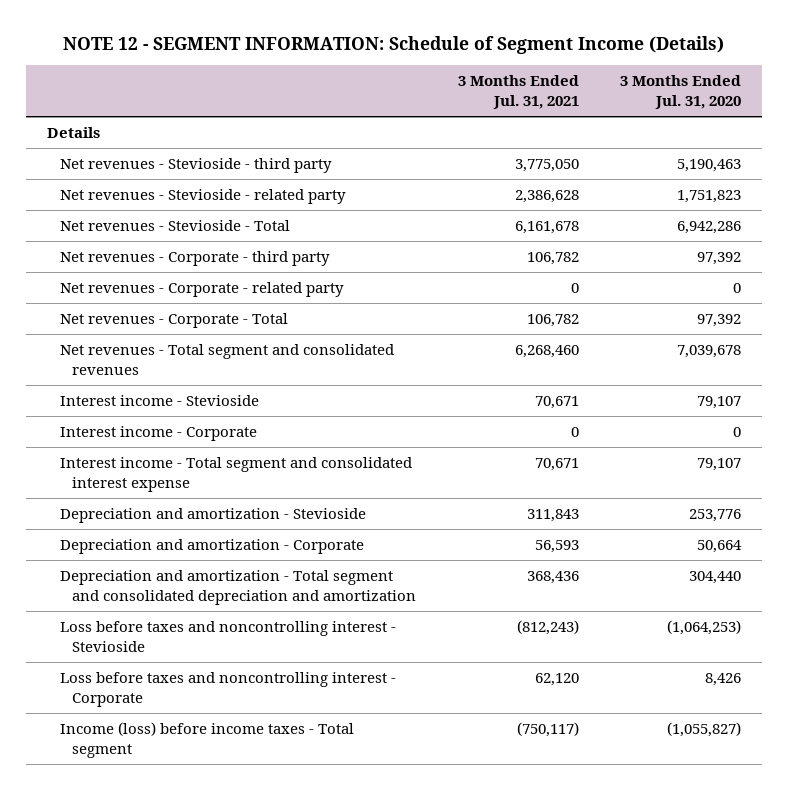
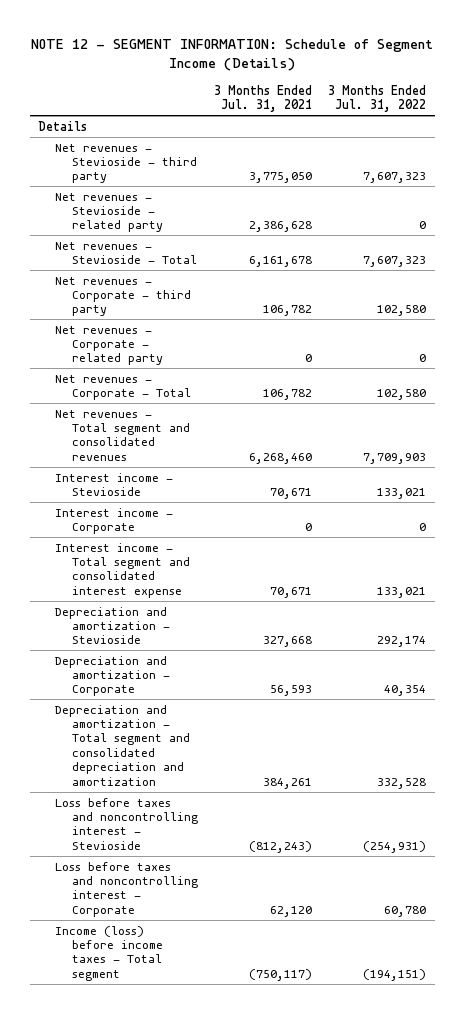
- | 3 Months Ended Jul. 31, 2021 | 3 Months Ended Jul. 31, 2020
+ | 3 Months Ended Jul. 31, 2021 | 3 Months Ended Jul. 31, 2022
- Depreciation and amortization - Stevioside | 311,843 | 253,776
+ Depreciation and amortization - Stevioside | 327,668 | 292,174
- Depreciation and amortization - Total segment and consolidated depreciation and amortization | 368,436 | 304,440
+ Depreciation and amortization - Total segment and consolidated depreciation and amortization | 384,261 | 332,528

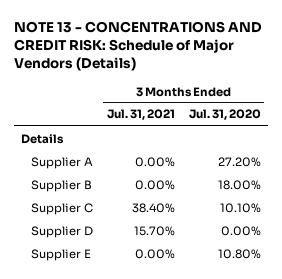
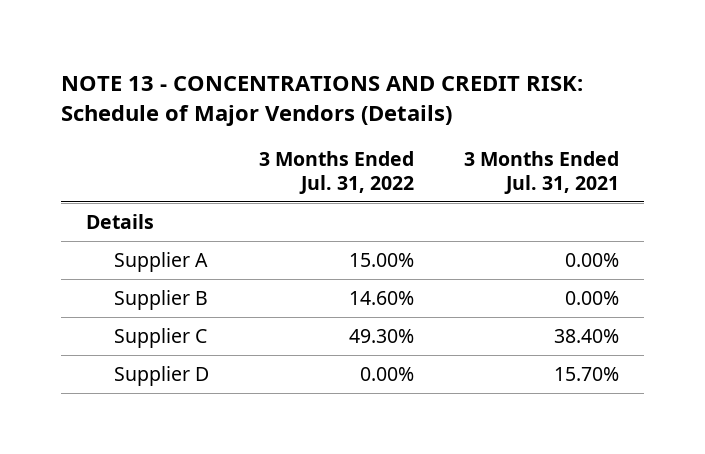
- | 3 Months Ended Jul. 31, 2021 | 3 Months Ended Jul. 31, 2020
+ | 3 Months Ended Jul. 31, 2022 | 3 Months Ended Jul. 31, 2021
- Supplier E | 0.00% | 10.80%

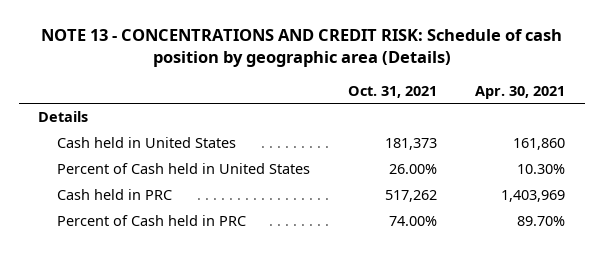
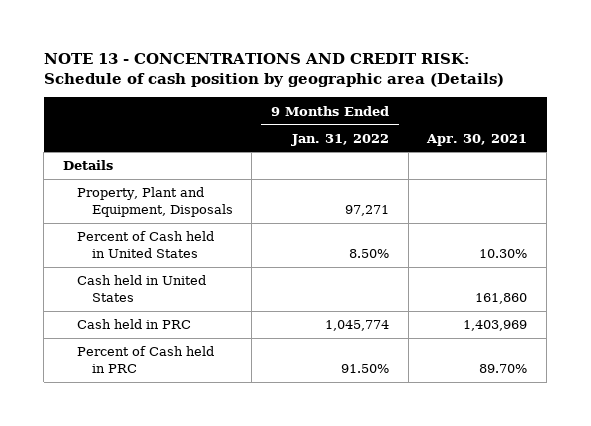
- | Oct. 31, 2021 | Apr. 30, 2021
+ | 9 Months Ended Jan. 31, 2022 | Apr. 30, 2021
+ Property, Plant and Equipment, Disposals | 97,271 |
moved down: Cash held in United States | | 161,860

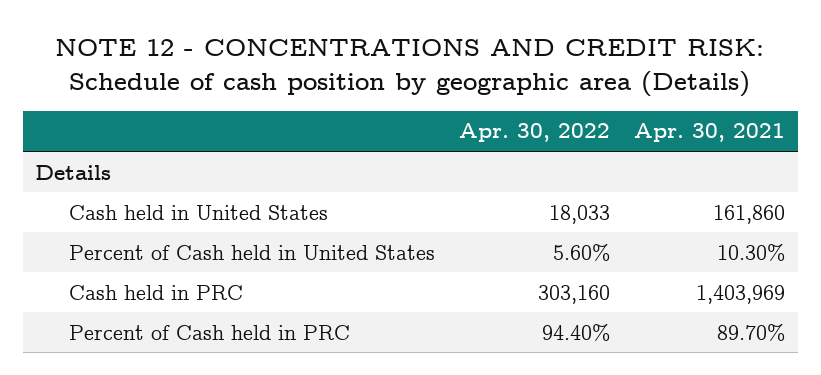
- NOTE 13 - CONCENTRATIONS AND CREDIT RISK: Schedule of cash position by geographic area (Details)
+ NOTE 12 - CONCENTRATIONS AND CREDIT RISK: Schedule of cash position by geographic area (Details)
- | 9 Months Ended Jan. 31, 2022 | Apr. 30, 2021
+ | Apr. 30, 2022 | Apr. 30, 2021
- Property, Plant and Equipment, Disposals | 97,271 |
moved down: Percent of Cash held in United States | 5.60% | 10.30%

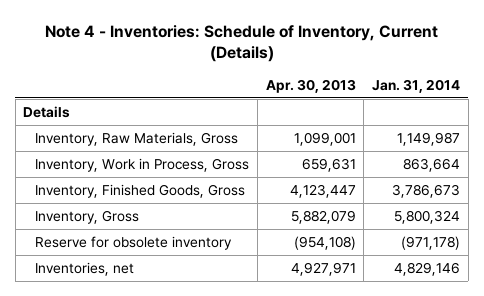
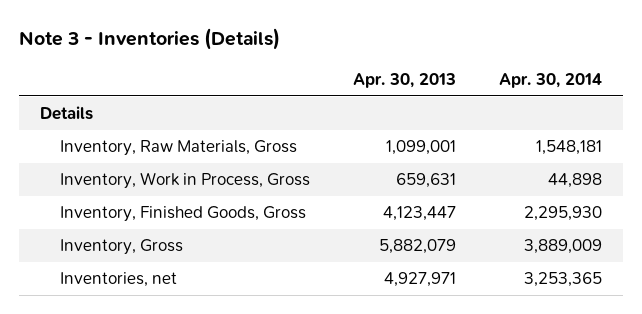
- Note 4 - Inventories: Schedule of Inventory, Current (Details)
+ Note 3 - Inventories (Details)
- | Apr. 30, 2013 | Jan. 31, 2014
+ | Apr. 30, 2013 | Apr. 30, 2014
- Reserve for obsolete inventory | (954,108) | (971,178)

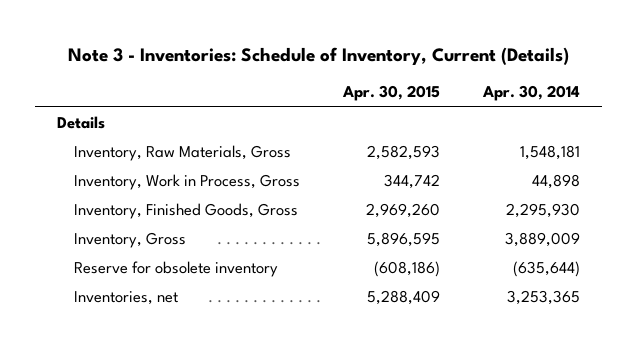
- Note 3 - Inventories (Details)
+ Note 3 - Inventories: Schedule of Inventory, Current (Details)
- | Apr. 30, 2013 | Apr. 30, 2014
+ | Apr. 30, 2015 | Apr. 30, 2014
+ Reserve for obsolete inventory | (608,186) | (635,644)

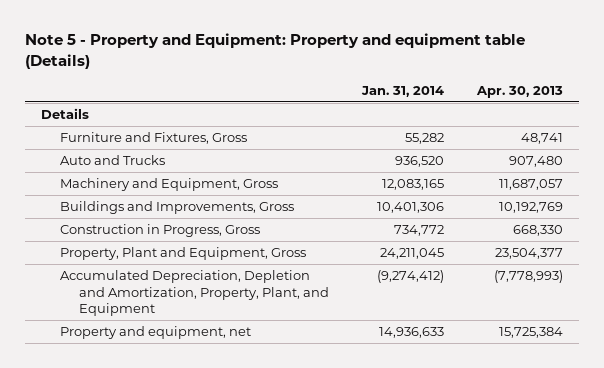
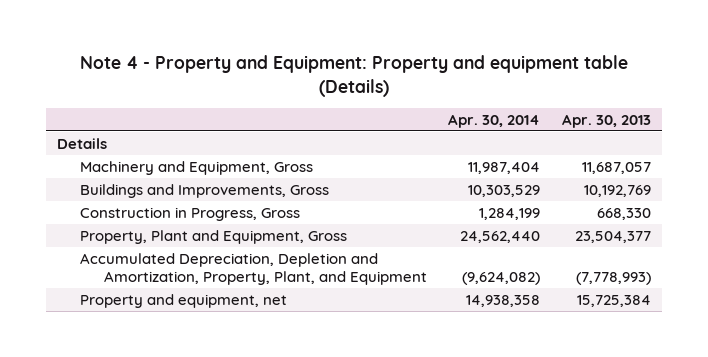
- Note 5 - Property and Equipment: Property and equipment table (Details)
+ Note 4 - Property and Equipment: Property and equipment table (Details)
- | Jan. 31, 2014 | Apr. 30, 2013
+ | Apr. 30, 2014 | Apr. 30, 2013
- Furniture and Fixtures, Gross | 55,282 | 48,741
- Auto and Trucks | 936,520 | 907,480

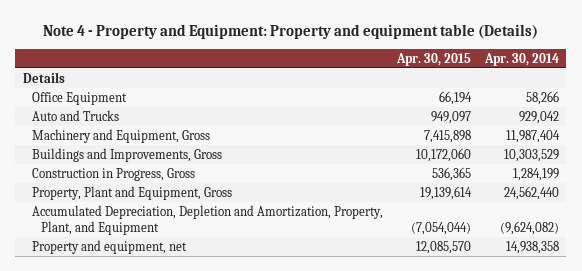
- | Apr. 30, 2014 | Apr. 30, 2013
+ | Apr. 30, 2015 | Apr. 30, 2014
+ Office Equipment | 66,194 | 58,266
+ Auto and Trucks | 949,097 | 929,042

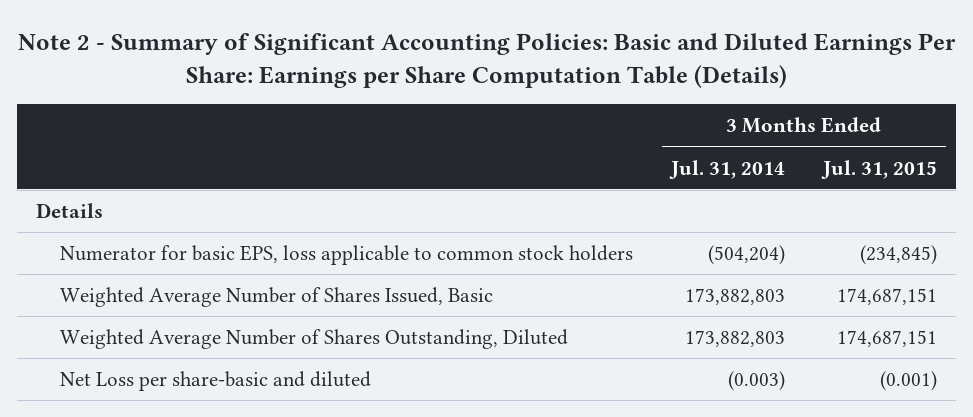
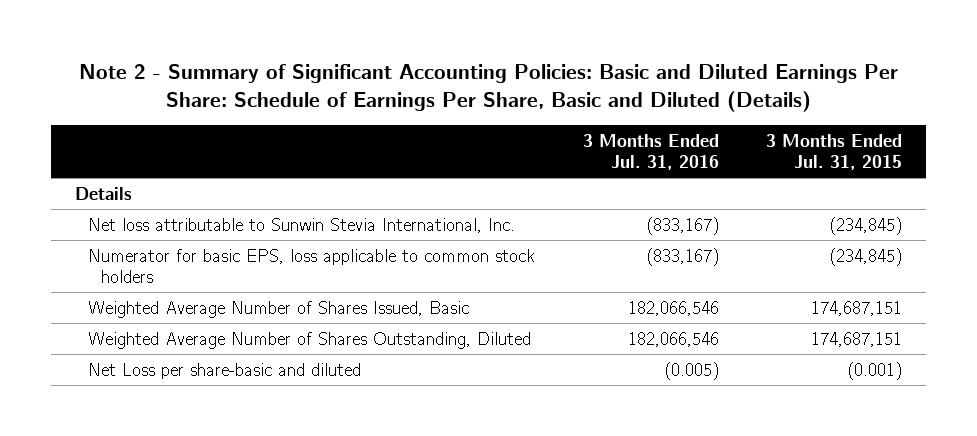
- Note 2 - Summary of Significant Accounting Policies: Basic and Diluted Earnings Per Share: Earnings per Share Computation Table (Details)
+ Note 2 - Summary of Significant Accounting Policies: Basic and Diluted Earnings Per Share: Schedule of Earnings Per Share, Basic and Diluted (Details)
- | 3 Months Ended Jul. 31, 2014 | 3 Months Ended Jul. 31, 2015
+ | 3 Months Ended Jul. 31, 2016 | 3 Months Ended Jul. 31, 2015
+ Net loss attributable to Sunwin Stevia International, Inc. | (833,167) | (234,845)

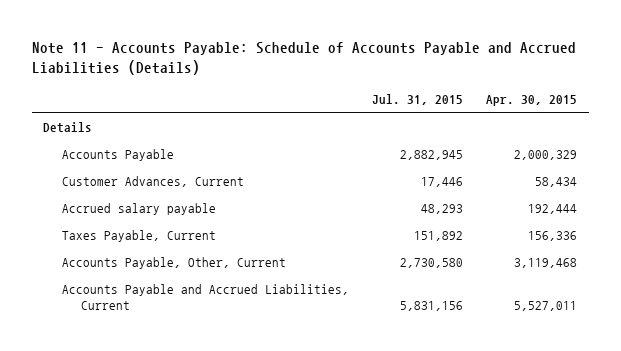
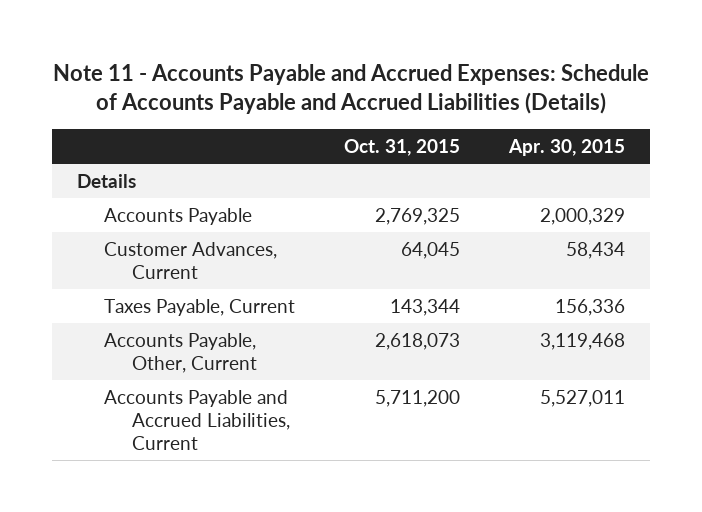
- Note 11 - Accounts Payable: Schedule of Accounts Payable and Accrued Liabilities (Details)
+ Note 11 - Accounts Payable and Accrued Expenses: Schedule of Accounts Payable and Accrued Liabilities (Details)
- | Jul. 31, 2015 | Apr. 30, 2015
+ | Oct. 31, 2015 | Apr. 30, 2015
- Accrued salary payable | 48,293 | 192,444

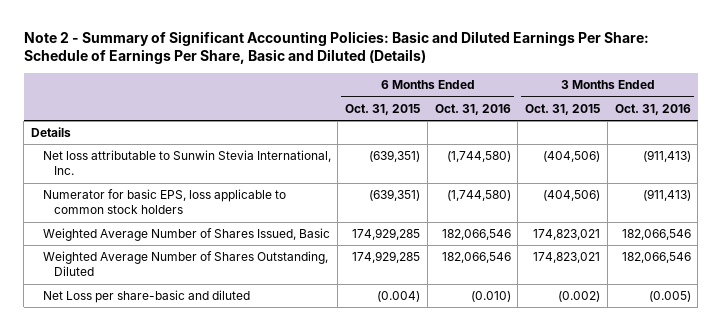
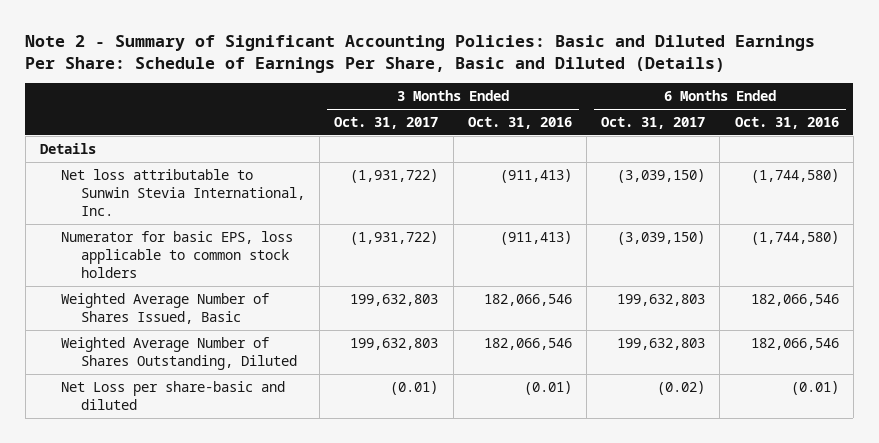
- | 6 Months Ended Oct. 31, 2015 | 6 Months Ended Oct. 31, 2016 | 3 Months Ended Oct. 31, 2015 | 3 Months Ended Oct. 31, 2016
+ | 3 Months Ended Oct. 31, 2017 | 3 Months Ended Oct. 31, 2016 | 6 Months Ended Oct. 31, 2017 | 6 Months Ended Oct. 31, 2016
- Net Loss per share-basic and diluted | (0.004) | (0.010) | (0.002) | (0.005)
+ Net Loss per share-basic and diluted | (0.01) | (0.01) | (0.02) | (0.01)

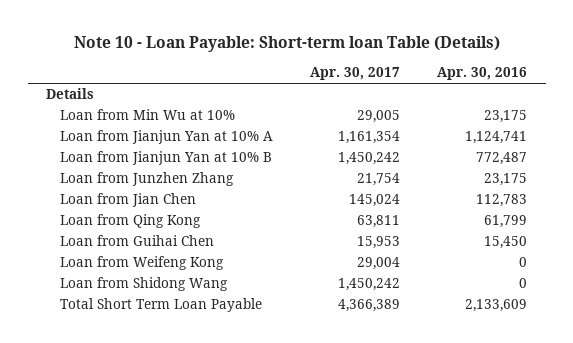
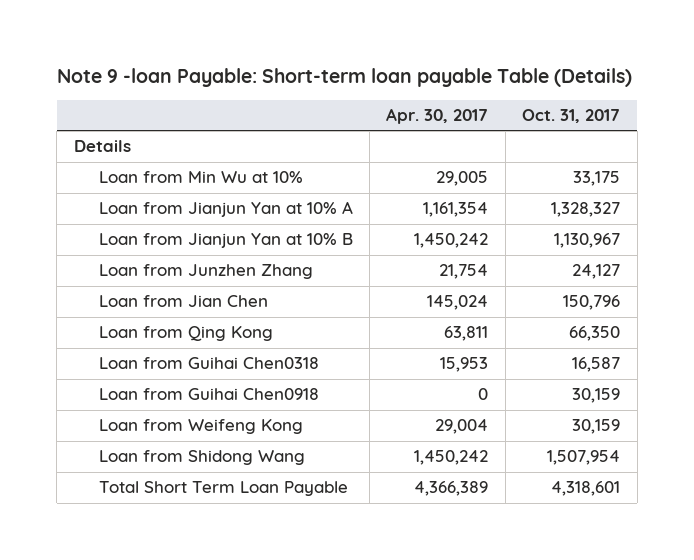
- Note 10 - Loan Payable: Short-term loan Table (Details)
+ Note 9 -loan Payable: Short-term loan payable Table (Details)
- | Apr. 30, 2017 | Apr. 30, 2016
+ | Apr. 30, 2017 | Oct. 31, 2017
- Loan from Guihai Chen | 15,953 | 15,450
+ Loan from Guihai Chen0318 | 15,953 | 16,587
+ Loan from Guihai Chen0918 | 0 | 30,159

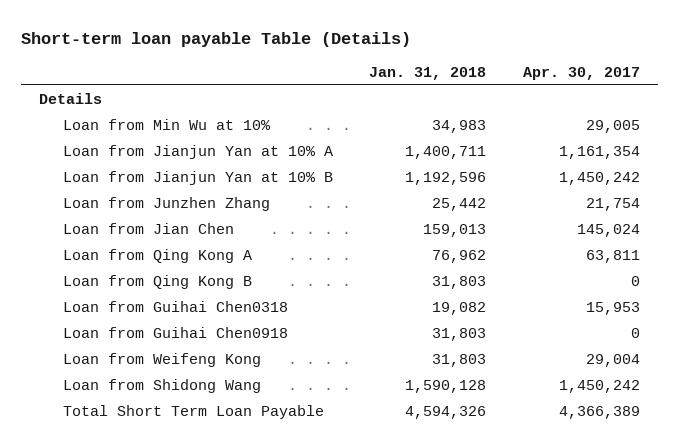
- Note 9 -loan Payable: Short-term loan payable Table (Details)
+ Short-term loan payable Table (Details)
- | Apr. 30, 2017 | Oct. 31, 2017
+ | Jan. 31, 2018 | Apr. 30, 2017
- Loan from Qing Kong | 63,811 | 66,350
+ Loan from Qing Kong A | 76,962 | 63,811
+ Loan from Qing Kong B | 31,803 | 0

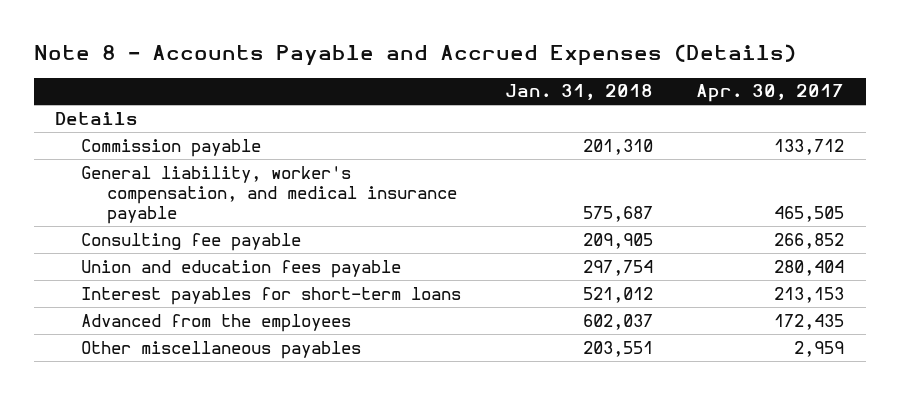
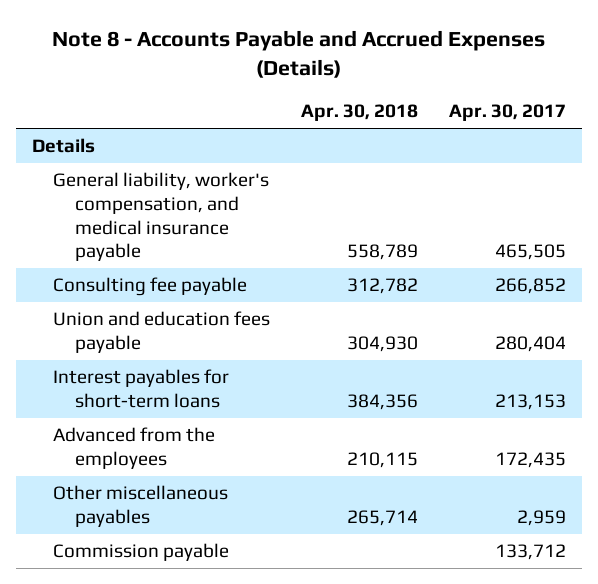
- | Jan. 31, 2018 | Apr. 30, 2017
+ | Apr. 30, 2018 | Apr. 30, 2017
moved down: Commission payable | | 133,712

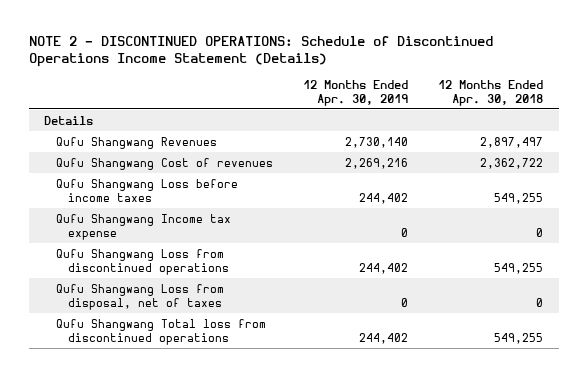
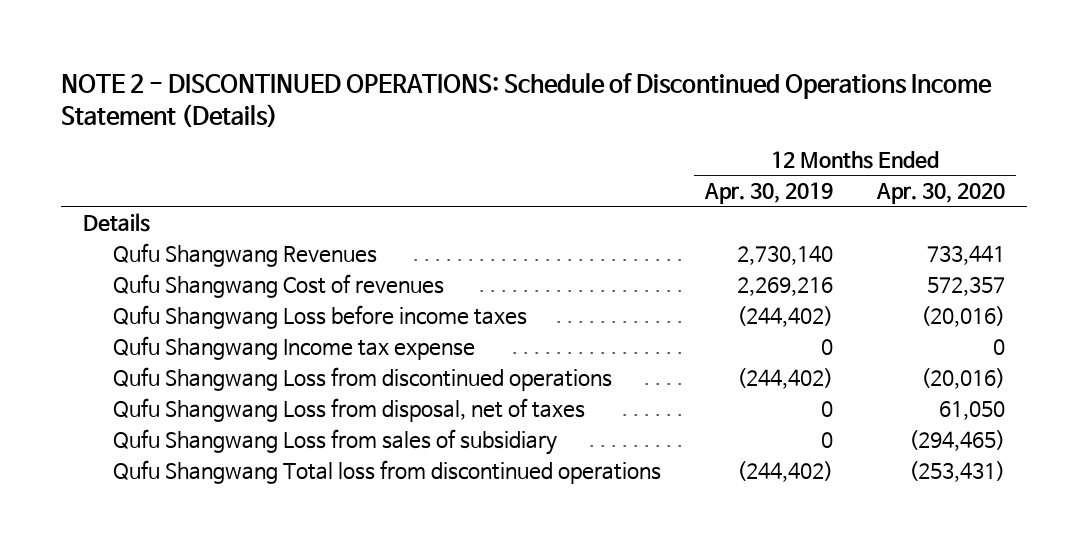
- | 12 Months Ended Apr. 30, 2019 | 12 Months Ended Apr. 30, 2018
+ | 12 Months Ended Apr. 30, 2019 | 12 Months Ended Apr. 30, 2020
- Qufu Shangwang Loss before income taxes | 244,402 | 549,255
+ Qufu Shangwang Loss before income taxes | (244,402) | (20,016)
- Qufu Shangwang Loss from discontinued operations | 244,402 | 549,255
+ Qufu Shangwang Loss from discontinued operations | (244,402) | (20,016)
- Qufu Shangwang Total loss from discontinued operations | 244,402 | 549,255
+ Qufu Shangwang Loss from sales of subsidiary | 0 | (294,465)
+ Qufu Shangwang Total loss from discontinued operations | (244,402) | (253,431)

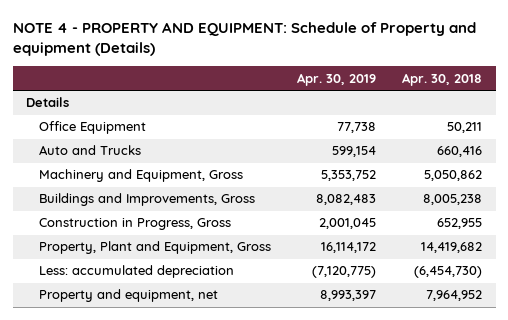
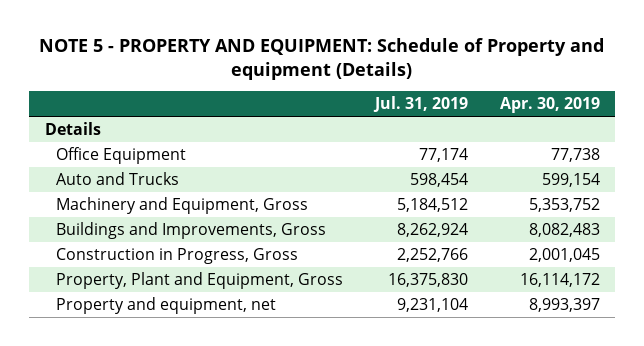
- NOTE 4 - PROPERTY AND EQUIPMENT: Schedule of Property and equipment (Details)
+ NOTE 5 - PROPERTY AND EQUIPMENT: Schedule of Property and equipment (Details)
- | Apr. 30, 2019 | Apr. 30, 2018
+ | Jul. 31, 2019 | Apr. 30, 2019
- Less: accumulated depreciation | (7,120,775) | (6,454,730)

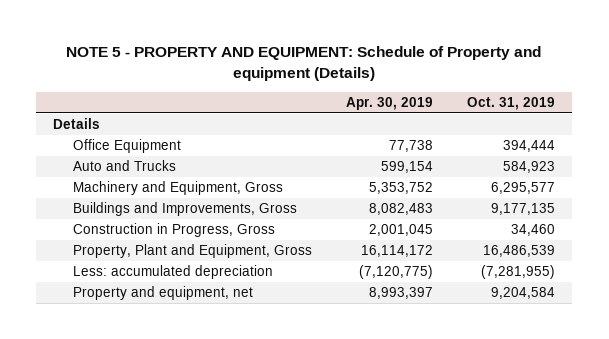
- | Jul. 31, 2019 | Apr. 30, 2019
+ | Apr. 30, 2019 | Oct. 31, 2019
+ Less: accumulated depreciation | (7,120,775) | (7,281,955)

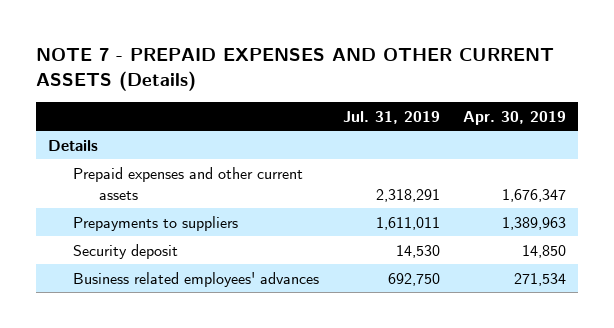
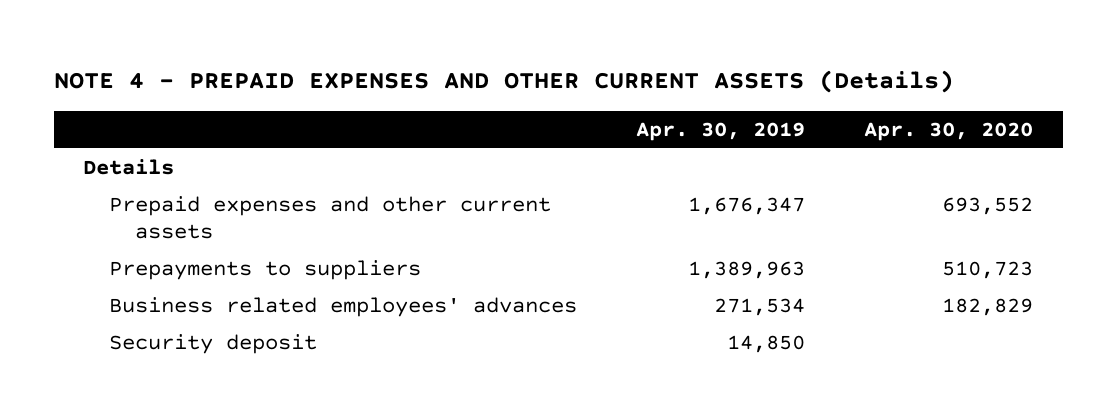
- NOTE 7 - PREPAID EXPENSES AND OTHER CURRENT ASSETS (Details)
+ NOTE 4 - PREPAID EXPENSES AND OTHER CURRENT ASSETS (Details)
- | Jul. 31, 2019 | Apr. 30, 2019
+ | Apr. 30, 2019 | Apr. 30, 2020
moved down: Security deposit | 14,850 |

